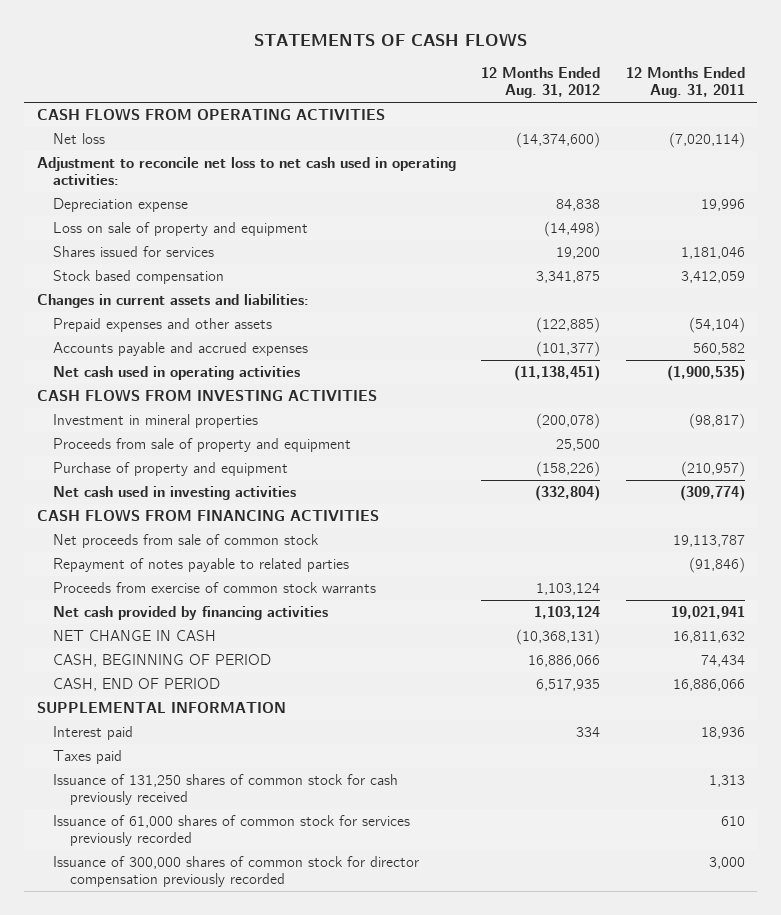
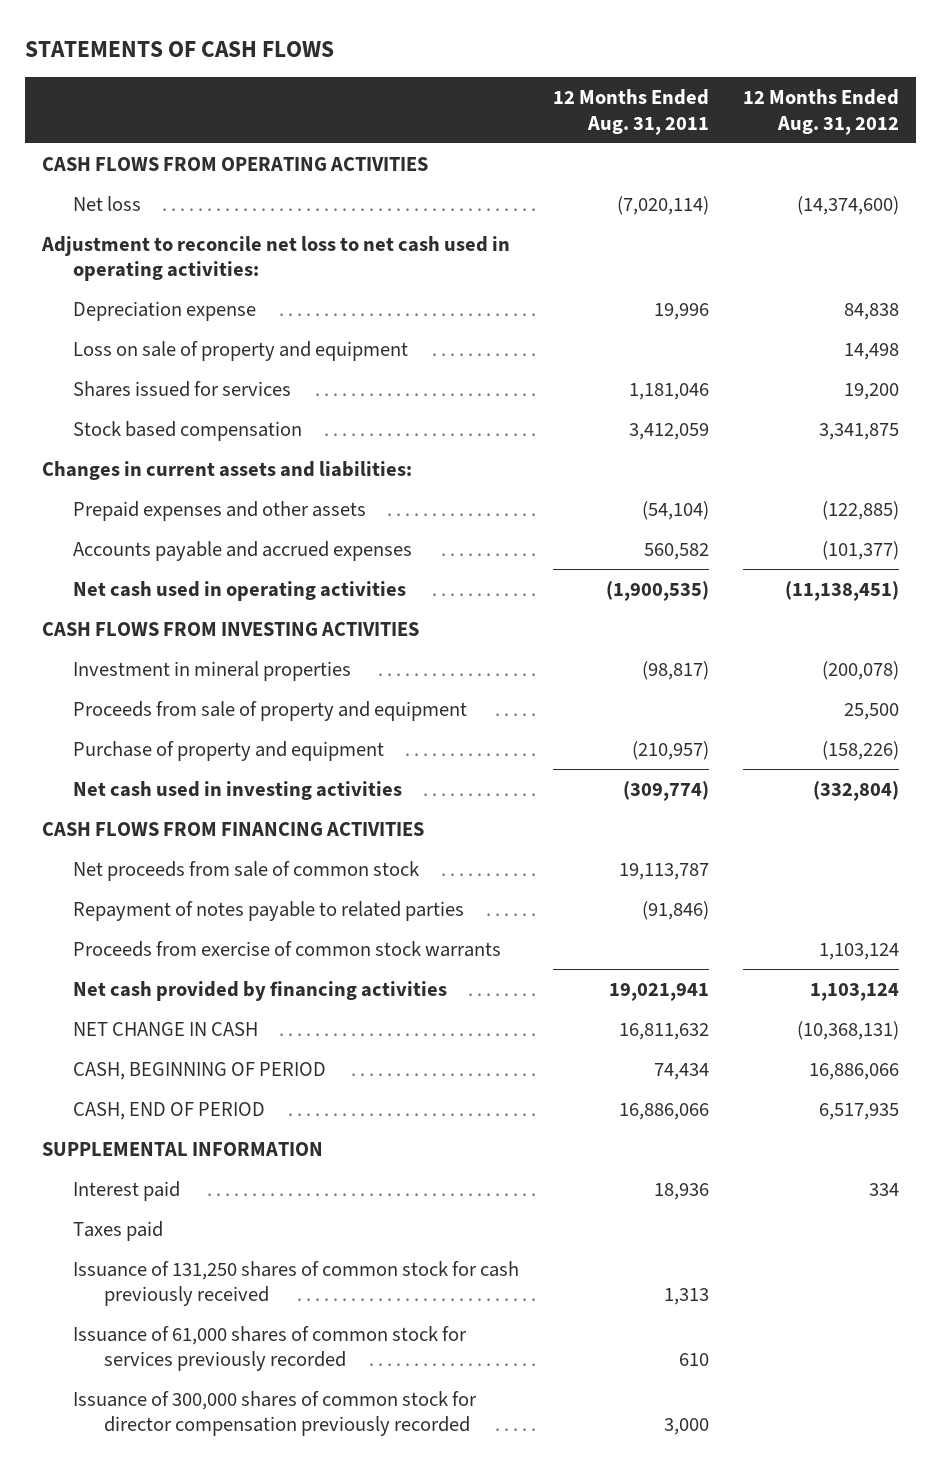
- | 12 Months Ended Aug. 31, 2012 | 12 Months Ended Aug. 31, 2011
+ | 12 Months Ended Aug. 31, 2011 | 12 Months Ended Aug. 31, 2012
- Loss on sale of property and equipment | (14,498) |
+ Loss on sale of property and equipment | | 14,498

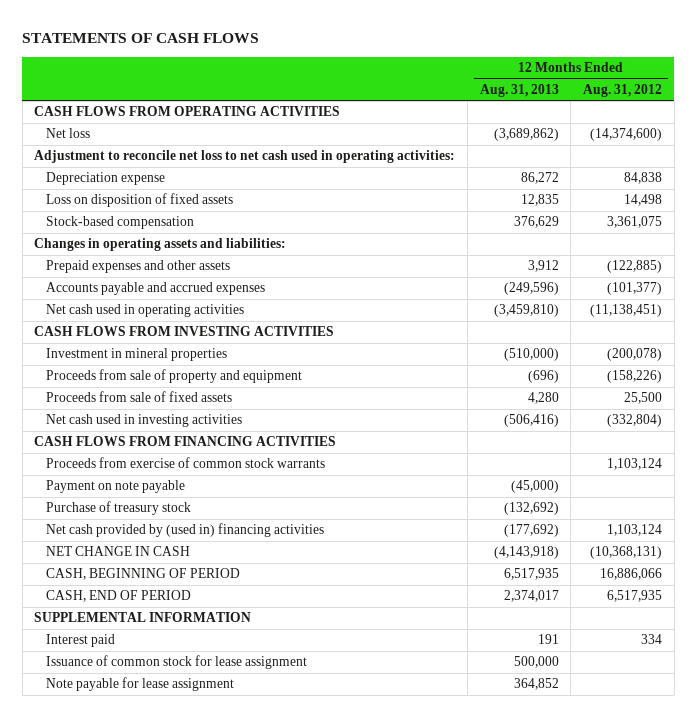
- | 12 Months Ended Aug. 31, 2011 | 12 Months Ended Aug. 31, 2012
+ | 12 Months Ended Aug. 31, 2013 | 12 Months Ended Aug. 31, 2012
- Loss on sale of property and equipment | | 14,498
- Shares issued for services | 1,181,046 | 19,200
- Stock based compensation | 3,412,059 | 3,341,875
- Changes in current assets and liabilities:
+ Loss on disposition of fixed assets | 12,835 | 14,498
+ Stock-based compensation | 376,629 | 3,361,075
+ Changes in operating assets and liabilities:
- Proceeds from sale of property and equipment | | 25,500
- Purchase of property and equipment | (210,957) | (158,226)
+ Proceeds from sale of property and equipment | (696) | (158,226)
+ Proceeds from sale of fixed assets | 4,280 | 25,500
- Net proceeds from sale of common stock | 19,113,787 |
- Repayment of notes payable to related parties | (91,846) |
- Net cash provided by financing activities | 19,021,941 | 1,103,124
+ Payment on note payable | (45,000) |
+ Purchase of treasury stock | (132,692) |
+ Net cash provided by (used in) financing activities | (177,692) | 1,103,124
- Taxes paid
- Issuance of 131,250 shares of common stock for cash previously received | 1,313 |
- Issuance of 61,000 shares of common stock for services previously recorded | 610 |
- Issuance of 300,000 shares of common stock for director compensation previously recorded | 3,000 |
+ Issuance of common stock for lease assignment | 500,000 |
+ Note payable for lease assignment | 364,852 |

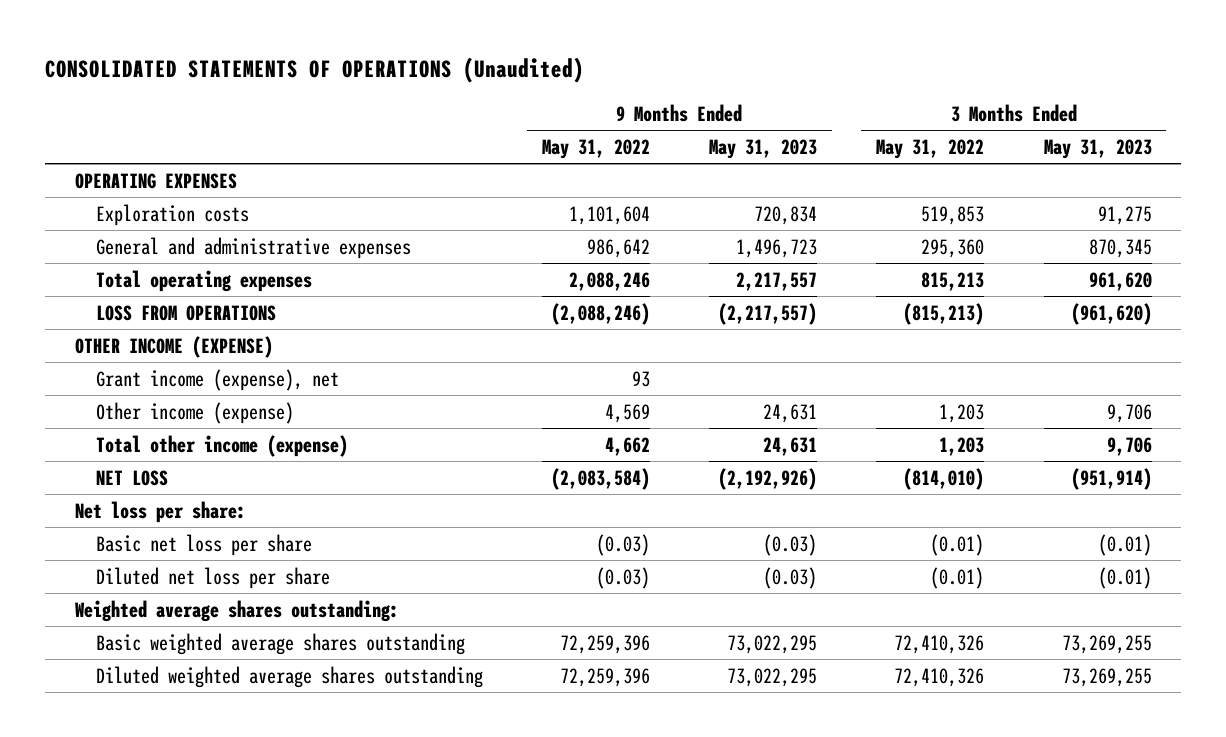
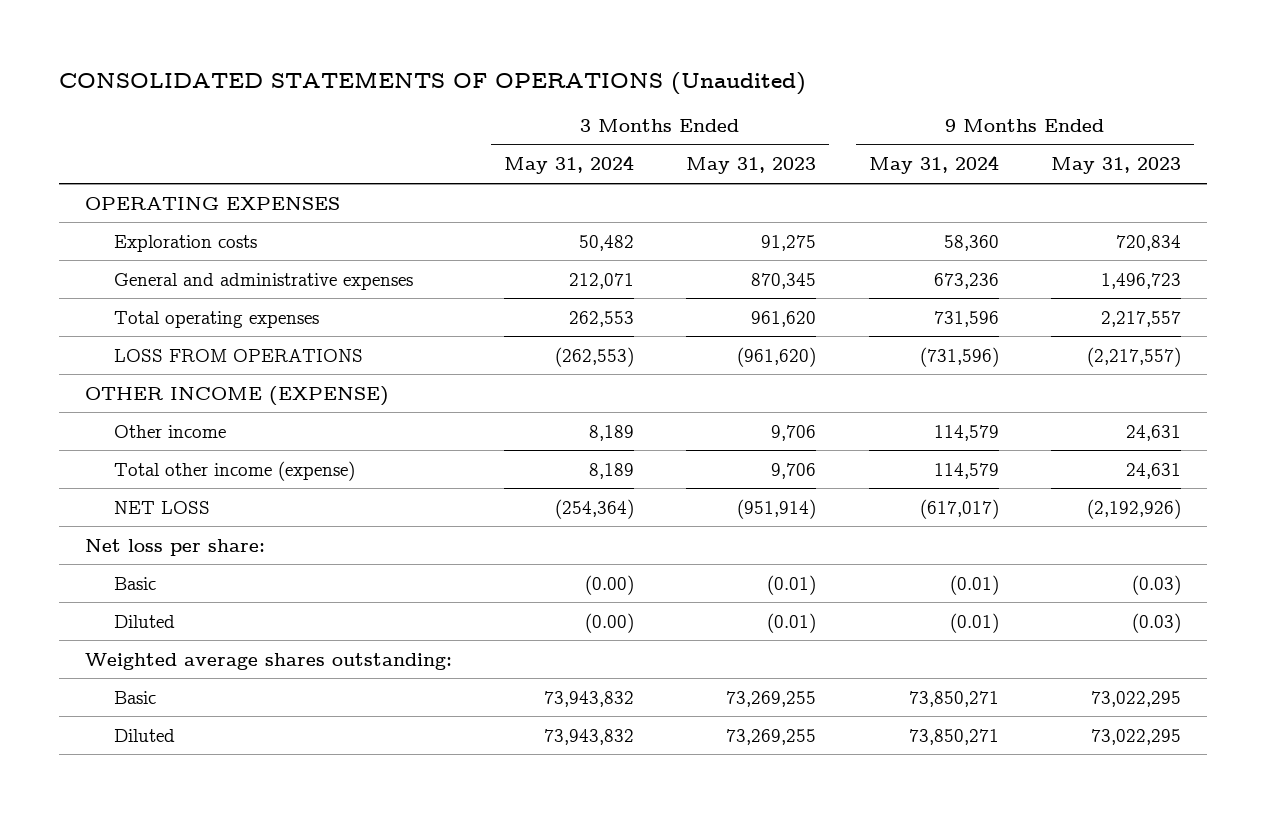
- | 9 Months Ended May 31, 2022 | 9 Months Ended May 31, 2023 | 3 Months Ended May 31, 2022 | 3 Months Ended May 31, 2023
+ | 3 Months Ended May 31, 2024 | 3 Months Ended May 31, 2023 | 9 Months Ended May 31, 2024 | 9 Months Ended May 31, 2023
- Grant income (expense), net | 93 | | |
- Other income (expense) | 4,569 | 24,631 | 1,203 | 9,706
+ Other income | 8,189 | 9,706 | 114,579 | 24,631
- Basic net loss per share | (0.03) | (0.03) | (0.01) | (0.01)
- Diluted net loss per share | (0.03) | (0.03) | (0.01) | (0.01)
+ Basic | (0.00) | (0.01) | (0.01) | (0.03)
+ Diluted | (0.00) | (0.01) | (0.01) | (0.03)
- Basic weighted average shares outstanding | 72,259,396 | 73,022,295 | 72,410,326 | 73,269,255
- Diluted weighted average shares outstanding | 72,259,396 | 73,022,295 | 72,410,326 | 73,269,255
+ Basic | 73,943,832 | 73,269,255 | 73,850,271 | 73,022,295
+ Diluted | 73,943,832 | 73,269,255 | 73,850,271 | 73,022,295

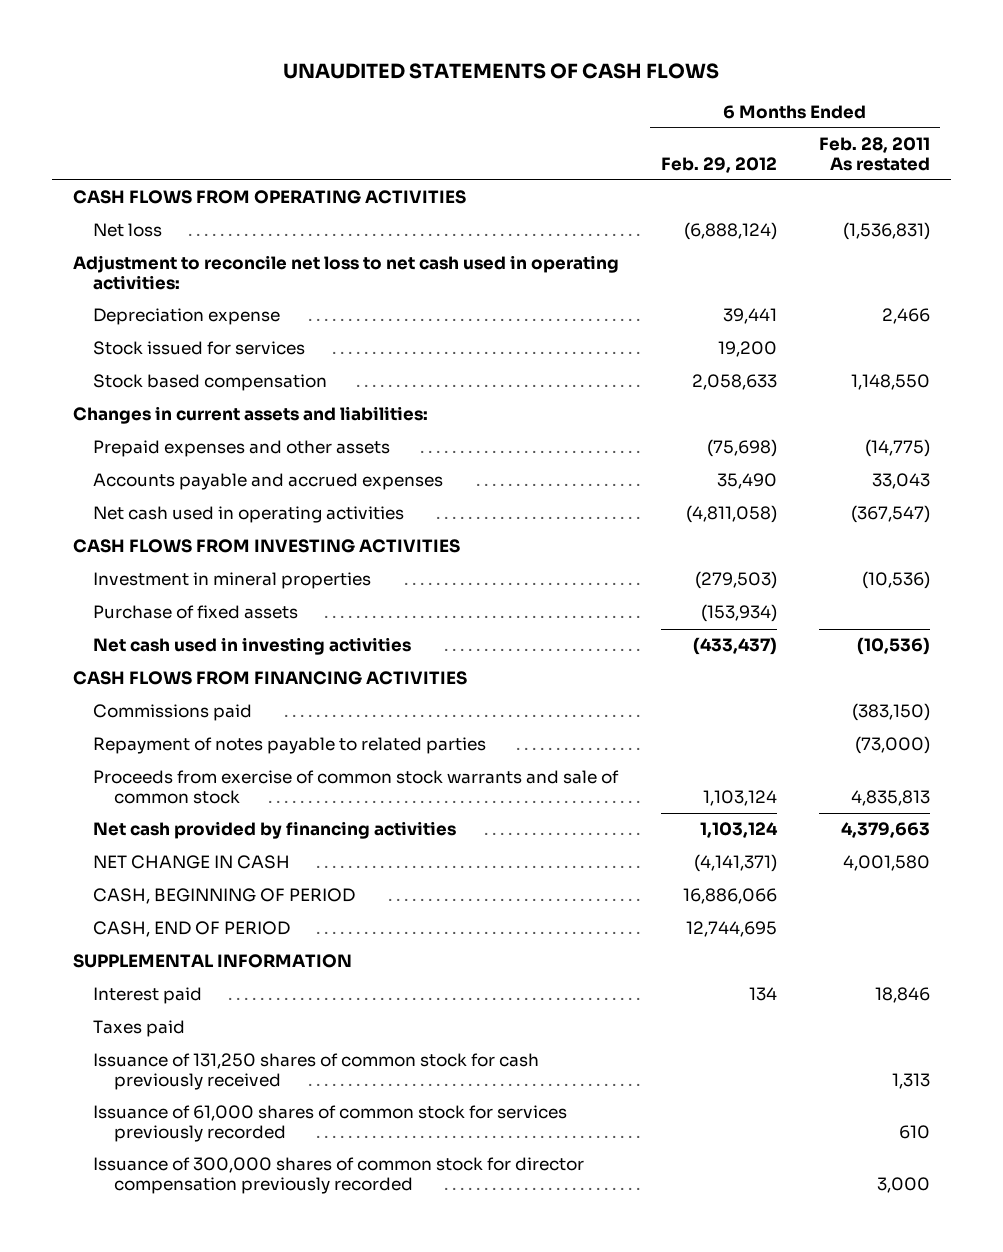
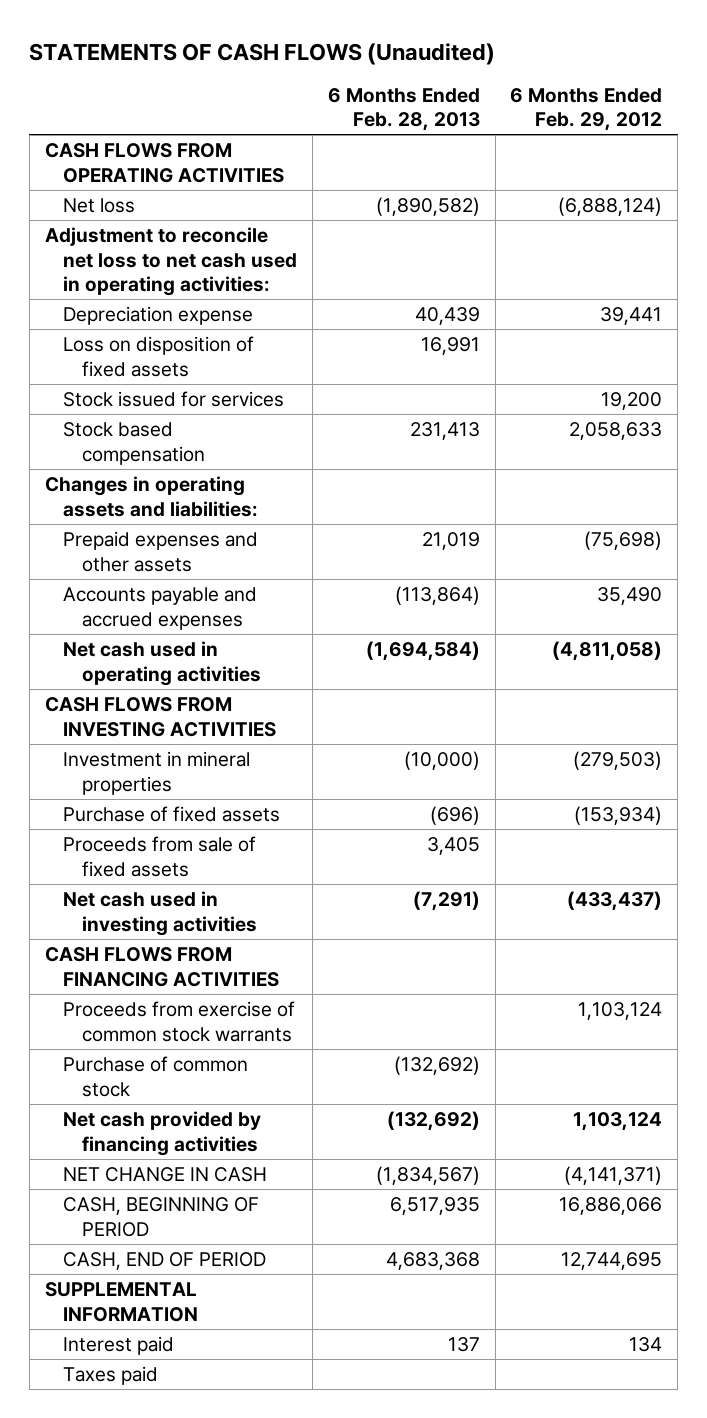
- UNAUDITED STATEMENTS OF CASH FLOWS
+ STATEMENTS OF CASH FLOWS (Unaudited)
- | 6 Months Ended Feb. 29, 2012 | 6 Months Ended Feb. 28, 2011 As restated
+ | 6 Months Ended Feb. 28, 2013 | 6 Months Ended Feb. 29, 2012
+ Loss on disposition of fixed assets | 16,991 |
- Changes in current assets and liabilities:
+ Changes in operating assets and liabilities:
+ Proceeds from sale of fixed assets | 3,405 |
- Commissions paid | | (383,150)
- Repayment of notes payable to related parties | | (73,000)
- Proceeds from exercise of common stock warrants and sale of common stock | 1,103,124 | 4,835,813
+ Proceeds from exercise of common stock warrants | | 1,103,124
+ Purchase of common stock | (132,692) |
- Issuance of 131,250 shares of common stock for cash previously received | | 1,313
- Issuance of 61,000 shares of common stock for services previously recorded | | 610
- Issuance of 300,000 shares of common stock for director compensation previously recorded | | 3,000

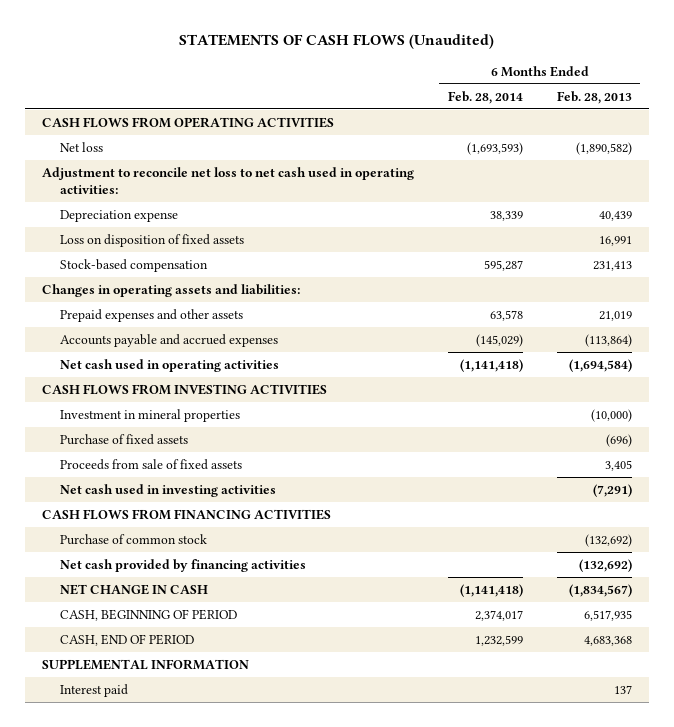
- | 6 Months Ended Feb. 28, 2013 | 6 Months Ended Feb. 29, 2012
+ | 6 Months Ended Feb. 28, 2014 | 6 Months Ended Feb. 28, 2013
- Stock issued for services | | 19,200
- Stock based compensation | 231,413 | 2,058,633
+ Stock-based compensation | 595,287 | 231,413
- Proceeds from exercise of common stock warrants | | 1,103,124
- Taxes paid

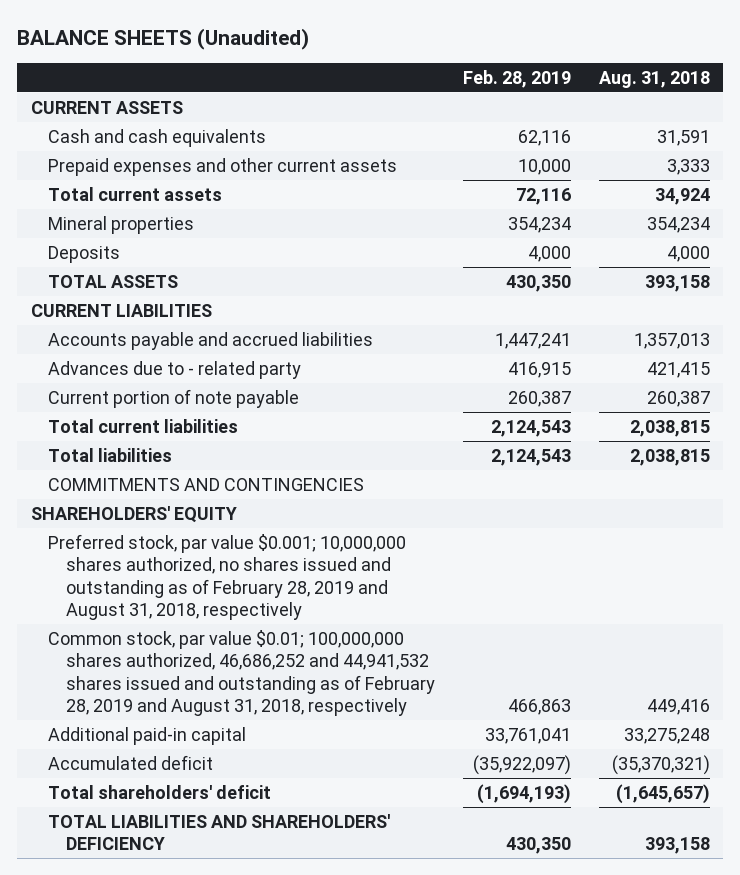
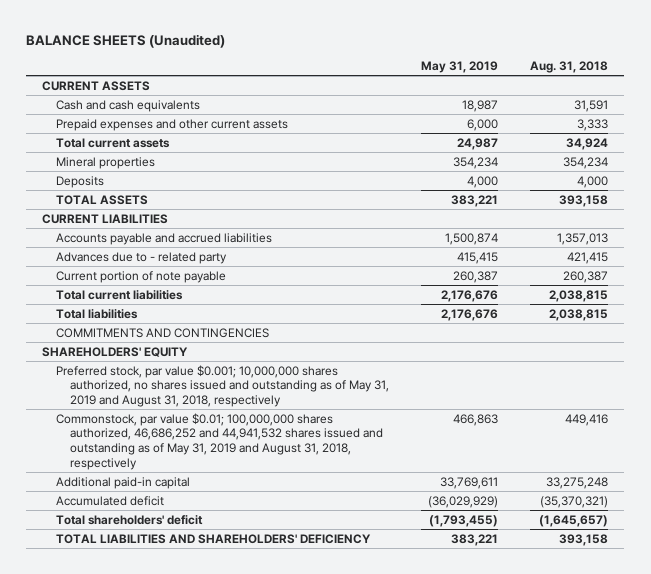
- | Feb. 28, 2019 | Aug. 31, 2018
+ | May 31, 2019 | Aug. 31, 2018
- Preferred stock, par value $0.001; 10,000,000 shares authorized, no shares issued and outstanding as of February 28, 2019 and August 31, 2018, respectively
- Common stock, par value $0.01; 100,000,000 shares authorized, 46,686,252 and 44,941,532 shares issued and outstanding as of February 28, 2019 and August 31, 2018, respectively | 466,863 | 449,416
+ Preferred stock, par value $0.001; 10,000,000 shares authorized, no shares issued and outstanding as of May 31, 2019 and August 31, 2018, respectively
+ Commonstock, par value $0.01; 100,000,000 shares authorized, 46,686,252 and 44,941,532 shares issued and outstanding as of May 31, 2019 and August 31, 2018, respectively | 466,863 | 449,416

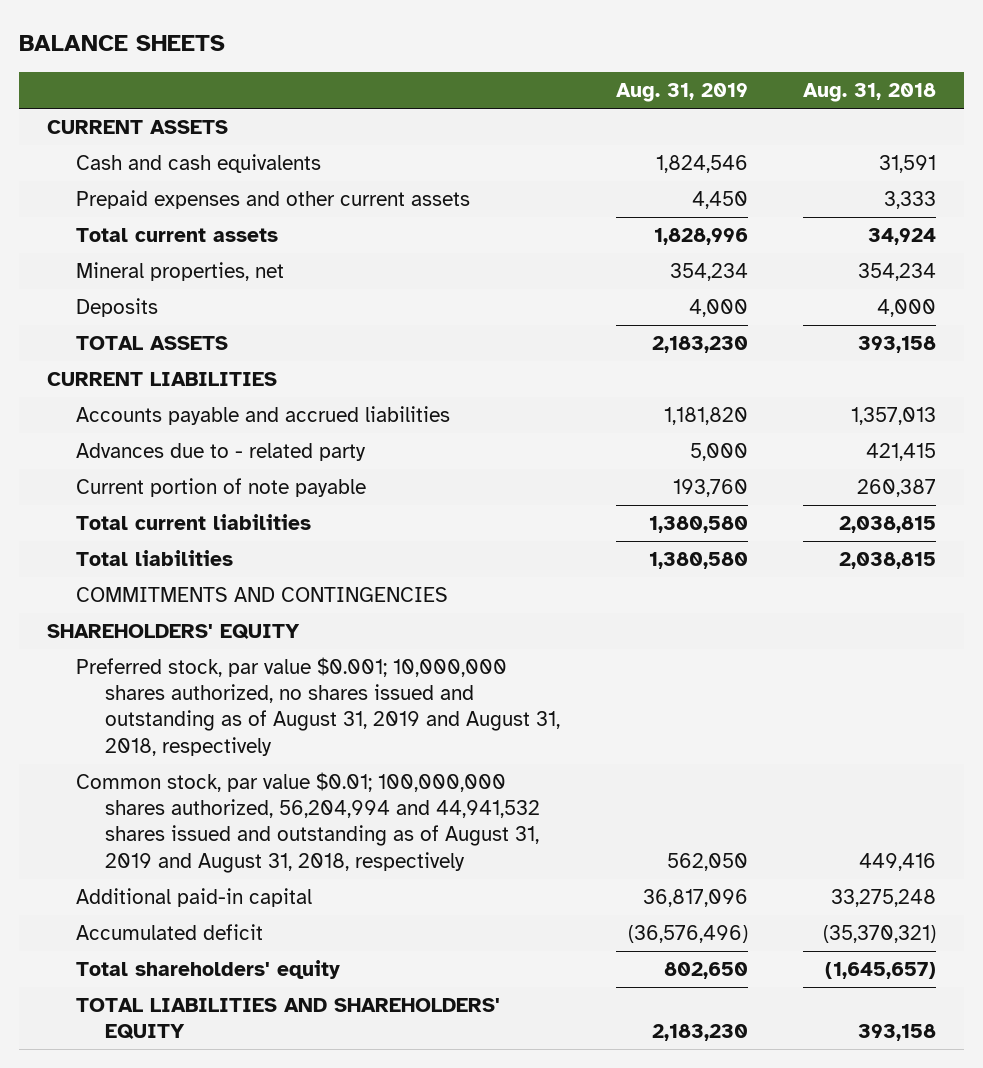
- BALANCE SHEETS (Unaudited)
+ BALANCE SHEETS
- | May 31, 2019 | Aug. 31, 2018
+ | Aug. 31, 2019 | Aug. 31, 2018
- Mineral properties | 354,234 | 354,234
+ Mineral properties, net | 354,234 | 354,234
- Preferred stock, par value $0.001; 10,000,000 shares authorized, no shares issued and outstanding as of May 31, 2019 and August 31, 2018, respectively
- Commonstock, par value $0.01; 100,000,000 shares authorized, 46,686,252 and 44,941,532 shares issued and outstanding as of May 31, 2019 and August 31, 2018, respectively | 466,863 | 449,416
+ Preferred stock, par value $0.001; 10,000,000 shares authorized, no shares issued and outstanding as of August 31, 2019 and August 31, 2018, respectively
+ Common stock, par value $0.01; 100,000,000 shares authorized, 56,204,994 and 44,941,532 shares issued and outstanding as of August 31, 2019 and August 31, 2018, respectively | 562,050 | 449,416
- Total shareholders' deficit | (1,793,455) | (1,645,657)
- TOTAL LIABILITIES AND SHAREHOLDERS' DEFICIENCY | 383,221 | 393,158
+ Total shareholders' equity | 802,650 | (1,645,657)
+ TOTAL LIABILITIES AND SHAREHOLDERS' EQUITY | 2,183,230 | 393,158

